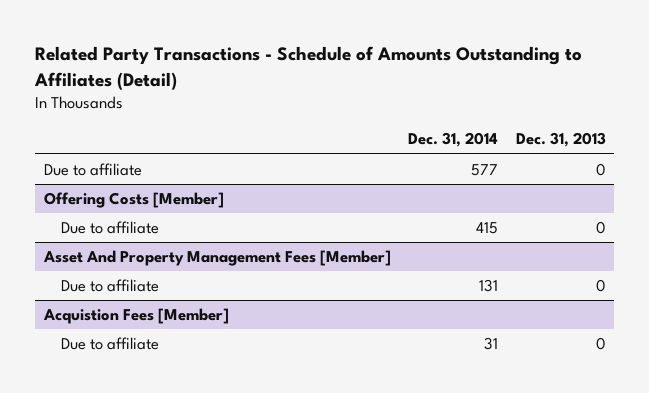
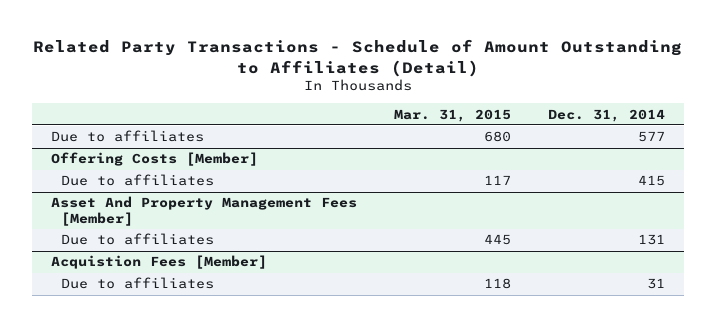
- Related Party Transactions - Schedule of Amounts Outstanding to Affiliates (Detail)
+ Related Party Transactions - Schedule of Amount Outstanding to Affiliates (Detail)
- | Dec. 31, 2014 | Dec. 31, 2013
+ | Mar. 31, 2015 | Dec. 31, 2014
- Due to affiliate | 577 | 0
+ Due to affiliates | 680 | 577
@ Offering Costs [Member]
- Due to affiliate | 415 | 0
+ Due to affiliates | 117 | 415
@ Asset And Property Management Fees [Member]
- Due to affiliate | 131 | 0
+ Due to affiliates | 445 | 131
@ Acquistion Fees [Member]
- Due to affiliate | 31 | 0
+ Due to affiliates | 118 | 31

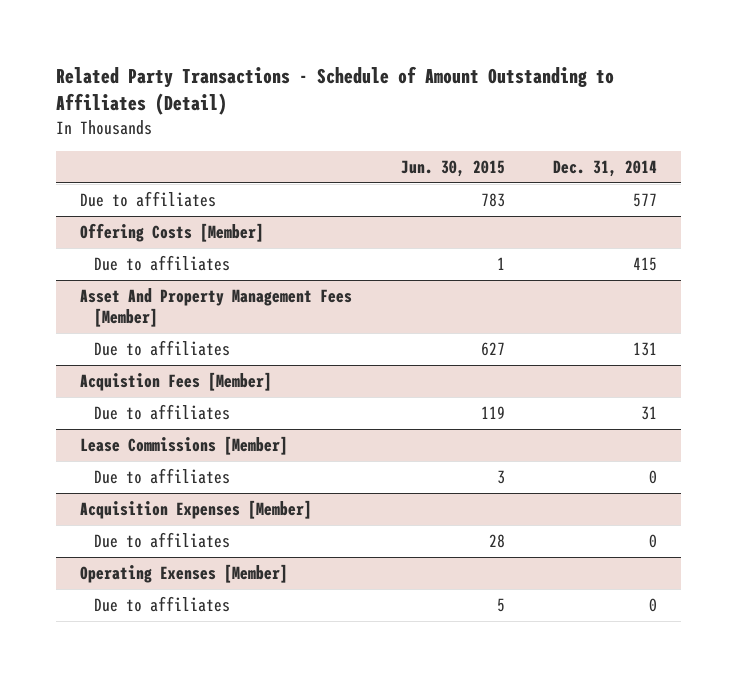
- | Mar. 31, 2015 | Dec. 31, 2014
+ | Jun. 30, 2015 | Dec. 31, 2014
+ Lease Commissions [Member]
+ Due to affiliates | 3 | 0
+ Acquisition Expenses [Member]
+ Due to affiliates | 28 | 0
+ Operating Exenses [Member]
+ Due to affiliates | 5 | 0

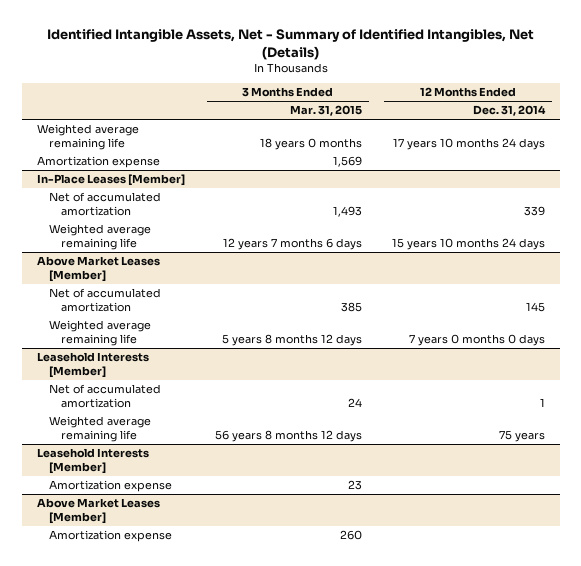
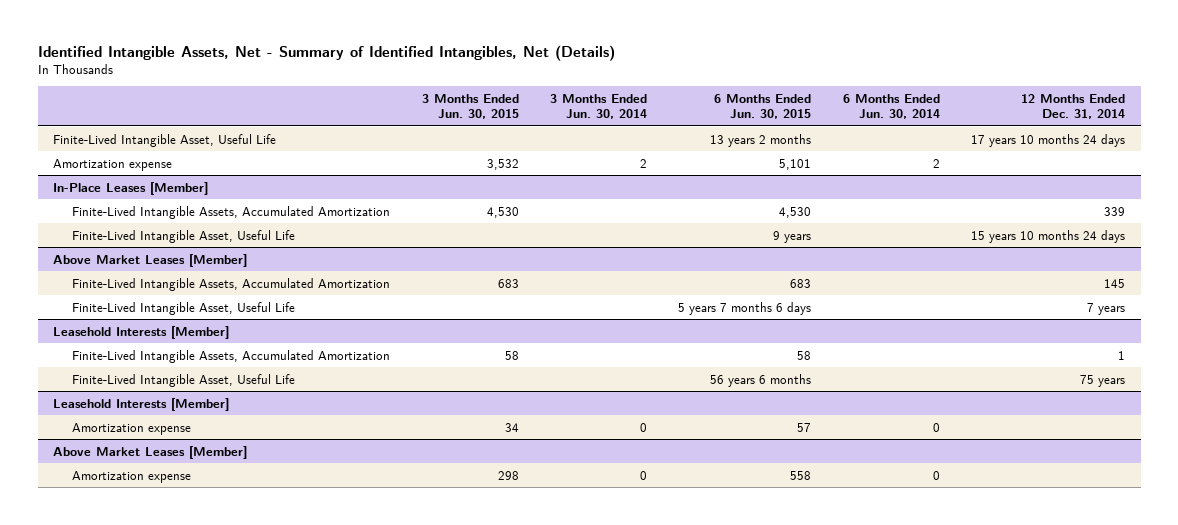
- | 3 Months Ended Mar. 31, 2015 | 12 Months Ended Dec. 31, 2014
+ | 3 Months Ended Jun. 30, 2015 | 3 Months Ended Jun. 30, 2014 | 6 Months Ended Jun. 30, 2015 | 6 Months Ended Jun. 30, 2014 | 12 Months Ended Dec. 31, 2014
- Weighted average remaining life | 18 years 0 months | 17 years 10 months 24 days
+ Finite-Lived Intangible Asset, Useful Life | | | 13 years 2 months | | 17 years 10 months 24 days
@ In-Place Leases [Member]
- Net of accumulated amortization | 1,493 | 339
- Weighted average remaining life | 12 years 7 months 6 days | 15 years 10 months 24 days
+ Finite-Lived Intangible Assets, Accumulated Amortization | 4,530 | | 4,530 | | 339
+ Finite-Lived Intangible Asset, Useful Life | | | 9 years | | 15 years 10 months 24 days
@ Above Market Leases [Member]
- Net of accumulated amortization | 385 | 145
- Weighted average remaining life | 5 years 8 months 12 days | 7 years 0 months 0 days
+ Finite-Lived Intangible Assets, Accumulated Amortization | 683 | | 683 | | 145
+ Finite-Lived Intangible Asset, Useful Life | | | 5 years 7 months 6 days | | 7 years
@ Leasehold Interests [Member]
- Net of accumulated amortization | 24 | 1
- Weighted average remaining life | 56 years 8 months 12 days | 75 years
+ Finite-Lived Intangible Assets, Accumulated Amortization | 58 | | 58 | | 1
+ Finite-Lived Intangible Asset, Useful Life | | | 56 years 6 months | | 75 years

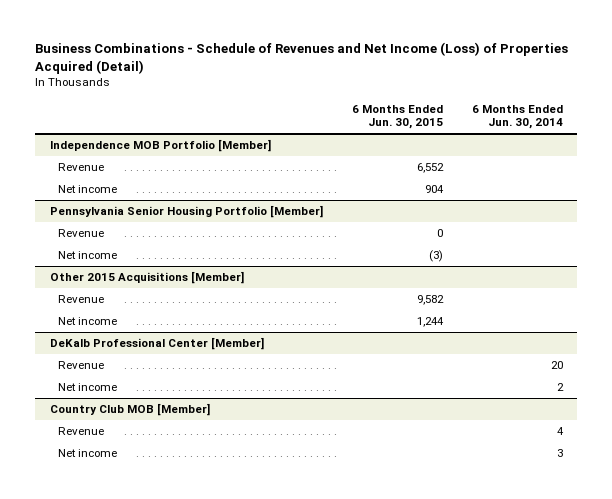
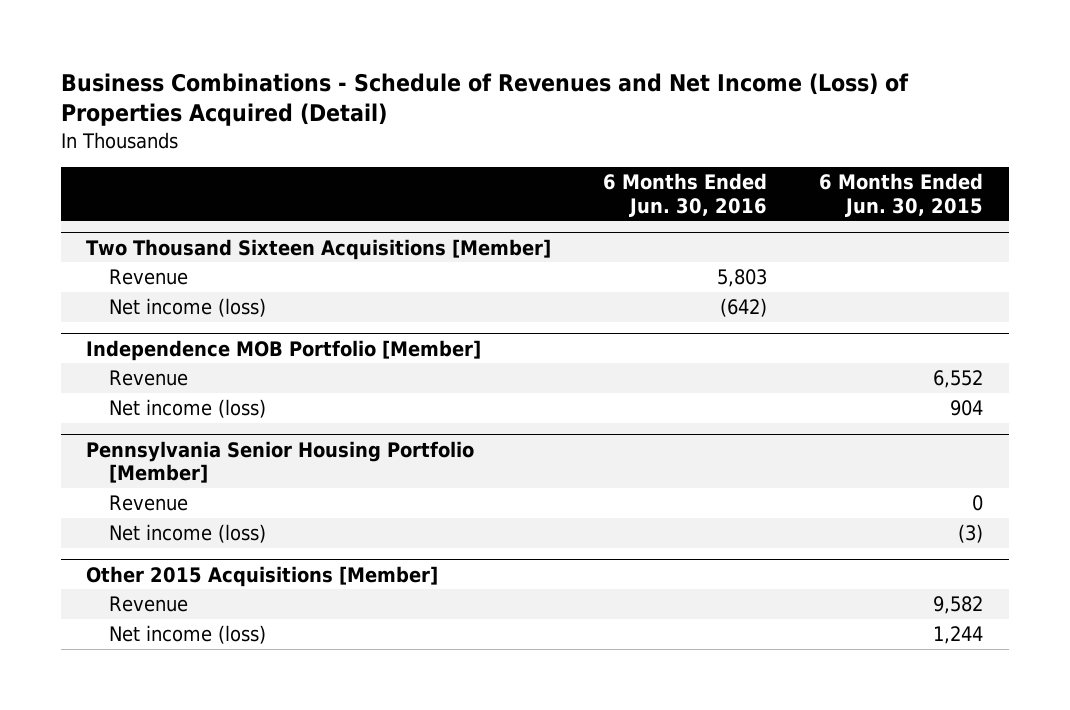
- | 6 Months Ended Jun. 30, 2015 | 6 Months Ended Jun. 30, 2014
+ | 6 Months Ended Jun. 30, 2016 | 6 Months Ended Jun. 30, 2015
+ Two Thousand Sixteen Acquisitions [Member]
+ Revenue | 5,803 |
+ Net income (loss) | (642) |
@ Independence MOB Portfolio [Member]
- Net income | 904 |
+ Net income (loss) | | 904
@ Pennsylvania Senior Housing Portfolio [Member]
- Net income | (3) |
+ Net income (loss) | | (3)
@ Other 2015 Acquisitions [Member]
- Net income | 1,244 |
- DeKalb Professional Center [Member]
- Revenue | | 20
- Net income | | 2
- Country Club MOB [Member]
- Revenue | | 4
- Net income | | 3
@ Other 2015 Acquisitions [Member]
+ Net income (loss) | | 1,244

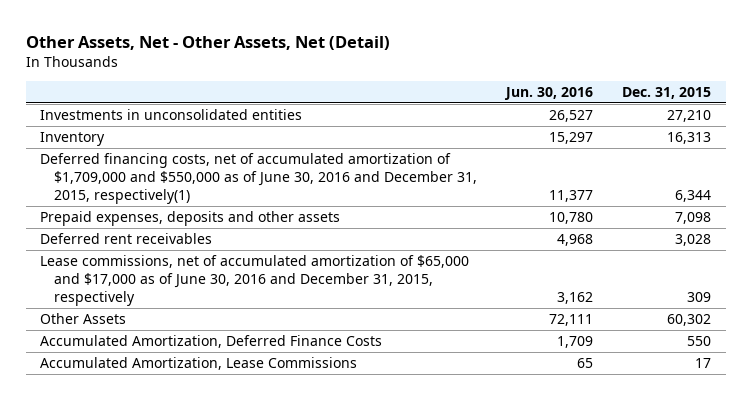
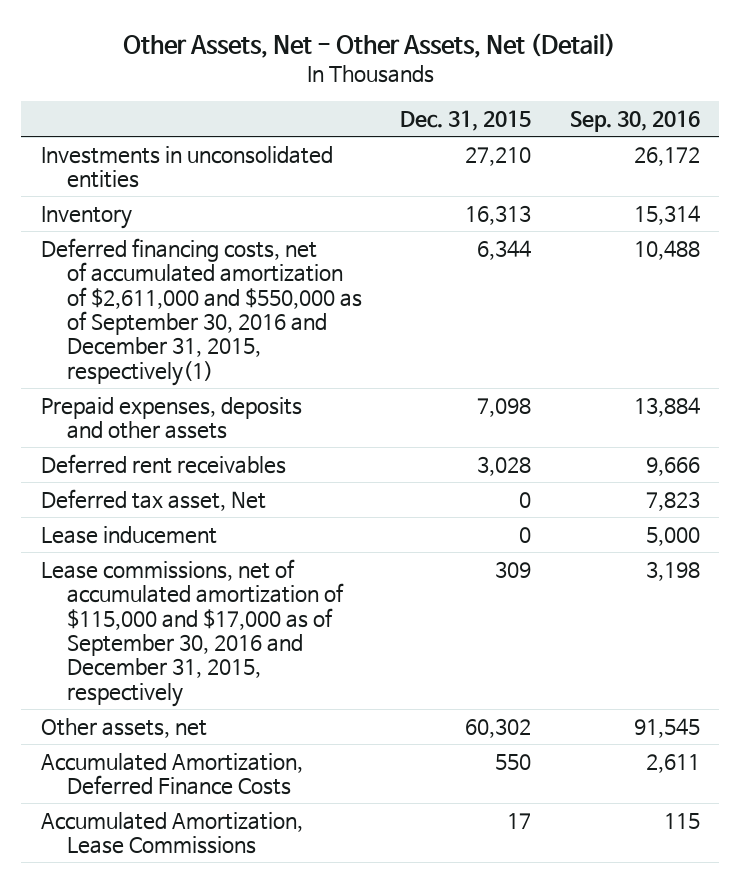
- | Jun. 30, 2016 | Dec. 31, 2015
+ | Dec. 31, 2015 | Sep. 30, 2016
- Deferred financing costs, net of accumulated amortization of $1,709,000 and $550,000 as of June 30, 2016 and December 31, 2015, respectively(1) | 11,377 | 6,344
+ Deferred financing costs, net of accumulated amortization of $2,611,000 and $550,000 as of September 30, 2016 and December 31, 2015, respectively(1) | 6,344 | 10,488
- Lease commissions, net of accumulated amortization of $65,000 and $17,000 as of June 30, 2016 and December 31, 2015, respectively | 3,162 | 309
- Other Assets | 72,111 | 60,302
+ Deferred tax asset, Net | 0 | 7,823
+ Lease inducement | 0 | 5,000
+ Lease commissions, net of accumulated amortization of $115,000 and $17,000 as of September 30, 2016 and December 31, 2015, respectively | 309 | 3,198
+ Other assets, net | 60,302 | 91,545

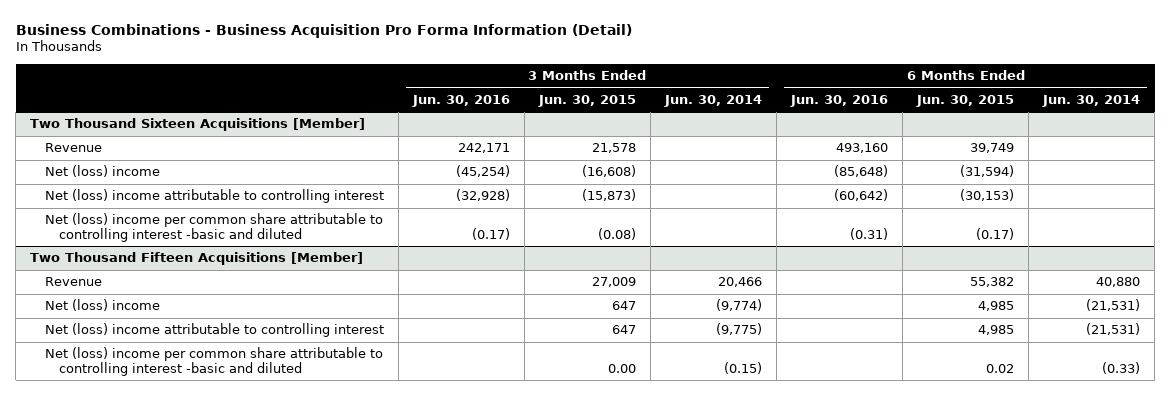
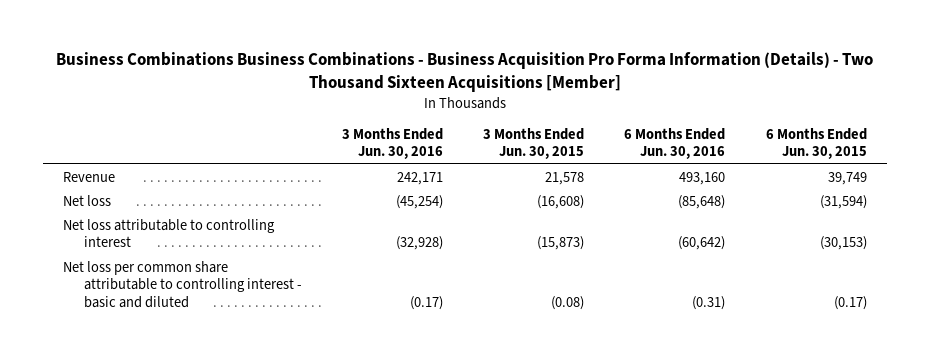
- Business Combinations - Business Acquisition Pro Forma Information (Detail)
+ Business Combinations Business Combinations - Business Acquisition Pro Forma Information (Details) - Two Thousand Sixteen Acquisitions [Member]
- | 3 Months Ended Jun. 30, 2016 | 3 Months Ended Jun. 30, 2015 | 3 Months Ended Jun. 30, 2014 | 6 Months Ended Jun. 30, 2016 | 6 Months Ended Jun. 30, 2015 | 6 Months Ended Jun. 30, 2014
+ | 3 Months Ended Jun. 30, 2016 | 3 Months Ended Jun. 30, 2015 | 6 Months Ended Jun. 30, 2016 | 6 Months Ended Jun. 30, 2015
- Two Thousand Sixteen Acquisitions [Member]
- Net (loss) income | (45,254) | (16,608) | | (85,648) | (31,594) |
- Net (loss) income attributable to controlling interest | (32,928) | (15,873) | | (60,642) | (30,153) |
- Net (loss) income per common share attributable to controlling interest -basic and diluted | (0.17) | (0.08) | | (0.31) | (0.17) |
- Two Thousand Fifteen Acquisitions [Member]
- Revenue | | 27,009 | 20,466 | | 55,382 | 40,880
- Net (loss) income | | 647 | (9,774) | | 4,985 | (21,531)
- Net (loss) income attributable to controlling interest | | 647 | (9,775) | | 4,985 | (21,531)
- Net (loss) income per common share attributable to controlling interest -basic and diluted | | 0.00 | (0.15) | | 0.02 | (0.33)
+ Net loss | (45,254) | (16,608) | (85,648) | (31,594)
+ Net loss attributable to controlling interest | (32,928) | (15,873) | (60,642) | (30,153)
+ Net loss per common share attributable to controlling interest - basic and diluted | (0.17) | (0.08) | (0.31) | (0.17)

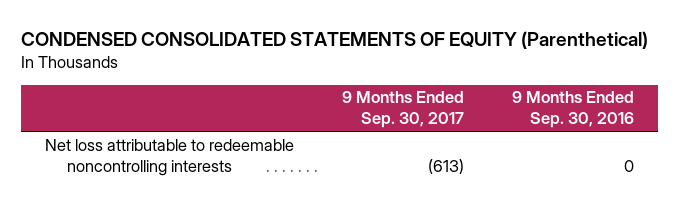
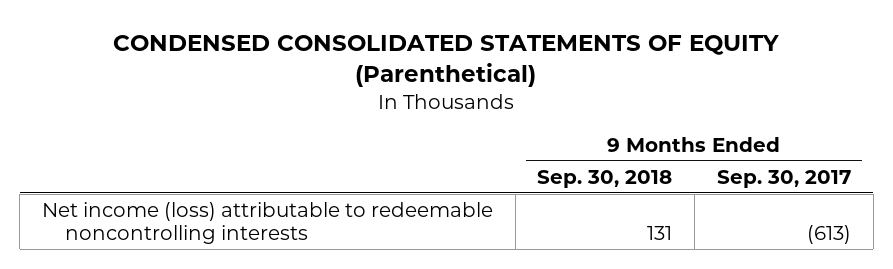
- | 9 Months Ended Sep. 30, 2017 | 9 Months Ended Sep. 30, 2016
+ | 9 Months Ended Sep. 30, 2018 | 9 Months Ended Sep. 30, 2017
- Net loss attributable to redeemable noncontrolling interests | (613) | 0
+ Net income (loss) attributable to redeemable noncontrolling interests | 131 | (613)

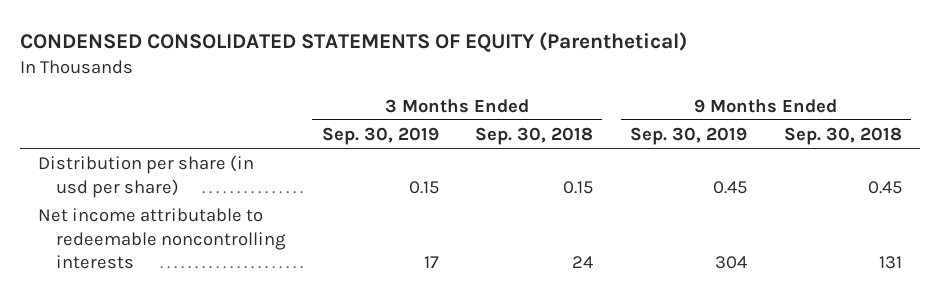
- | 9 Months Ended Sep. 30, 2018 | 9 Months Ended Sep. 30, 2017
+ | 3 Months Ended Sep. 30, 2019 | 3 Months Ended Sep. 30, 2018 | 9 Months Ended Sep. 30, 2019 | 9 Months Ended Sep. 30, 2018
- Net income (loss) attributable to redeemable noncontrolling interests | 131 | (613)
+ Distribution per share (in usd per share) | 0.15 | 0.15 | 0.45 | 0.45
+ Net income attributable to redeemable noncontrolling interests | 17 | 24 | 304 | 131

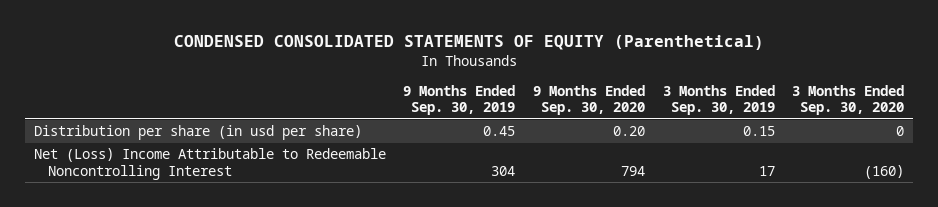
- | 3 Months Ended Sep. 30, 2019 | 3 Months Ended Sep. 30, 2018 | 9 Months Ended Sep. 30, 2019 | 9 Months Ended Sep. 30, 2018
+ | 9 Months Ended Sep. 30, 2019 | 9 Months Ended Sep. 30, 2020 | 3 Months Ended Sep. 30, 2019 | 3 Months Ended Sep. 30, 2020
- Net income attributable to redeemable noncontrolling interests | 17 | 24 | 304 | 131
+ Net (Loss) Income Attributable to Redeemable Noncontrolling Interest | 304 | 794 | 17 | (160)

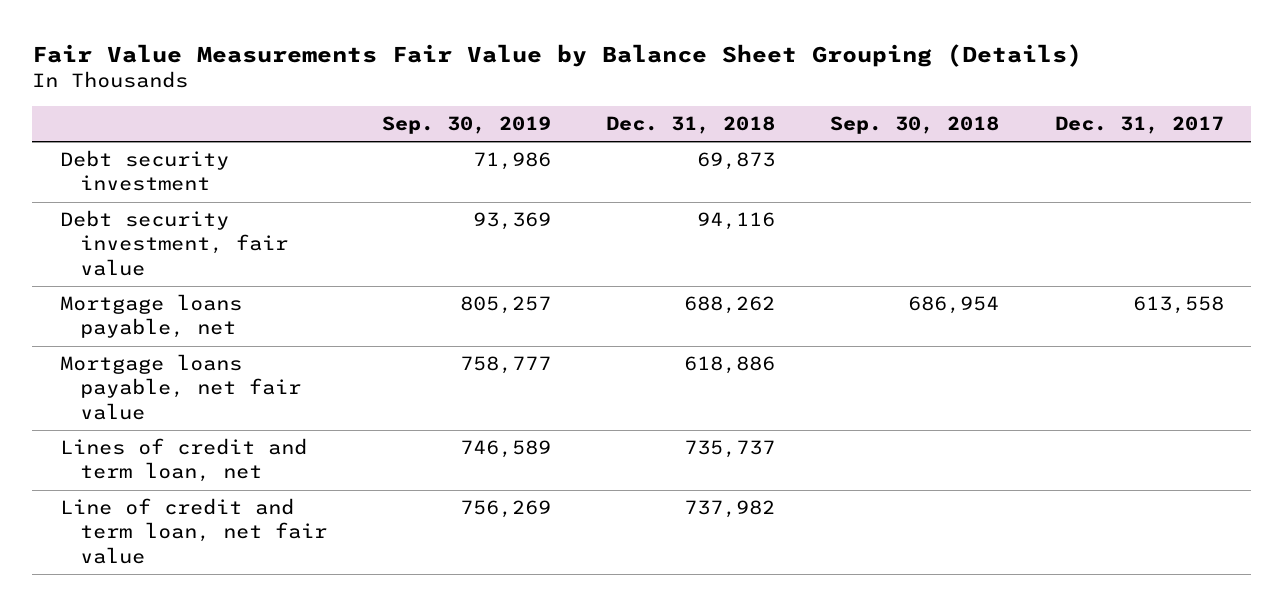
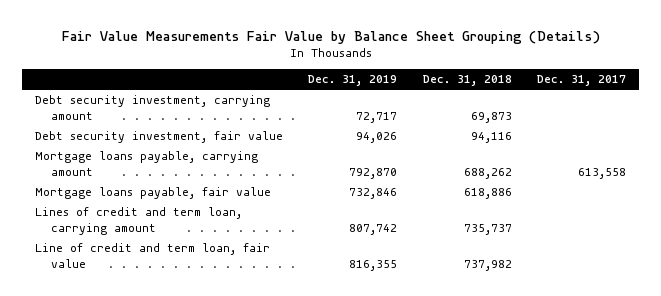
- | Sep. 30, 2019 | Dec. 31, 2018 | Sep. 30, 2018 | Dec. 31, 2017
+ | Dec. 31, 2019 | Dec. 31, 2018 | Dec. 31, 2017
- Debt security investment | 71,986 | 69,873 | |
+ Debt security investment, carrying amount | 72,717 | 69,873 |
- Mortgage loans payable, net | 805,257 | 688,262 | 686,954 | 613,558
- Mortgage loans payable, net fair value | 758,777 | 618,886 | |
- Lines of credit and term loan, net | 746,589 | 735,737 | |
- Line of credit and term loan, net fair value | 756,269 | 737,982 | |
+ Mortgage loans payable, carrying amount | 792,870 | 688,262 | 613,558
+ Mortgage loans payable, fair value | 732,846 | 618,886 |
+ Lines of credit and term loan, carrying amount | 807,742 | 735,737 |
+ Line of credit and term loan, fair value | 816,355 | 737,982 |

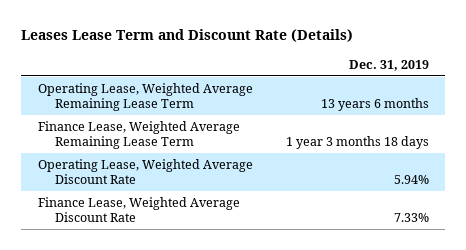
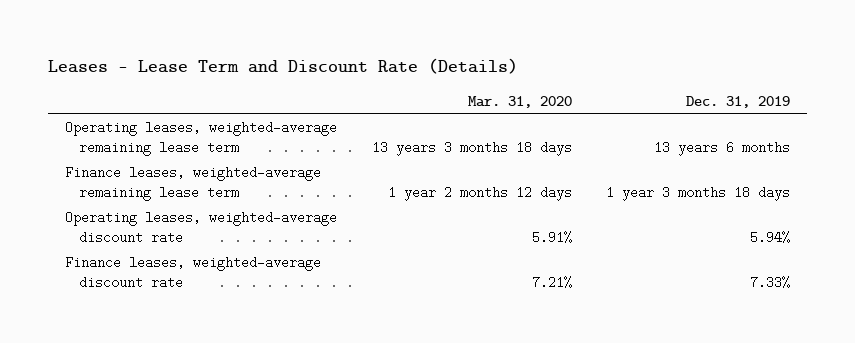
- Leases Lease Term and Discount Rate (Details)
+ Leases - Lease Term and Discount Rate (Details)
- | Dec. 31, 2019
+ | Mar. 31, 2020 | Dec. 31, 2019
- Operating Lease, Weighted Average Remaining Lease Term | 13 years 6 months
- Finance Lease, Weighted Average Remaining Lease Term | 1 year 3 months 18 days
- Operating Lease, Weighted Average Discount Rate | 5.94%
- Finance Lease, Weighted Average Discount Rate | 7.33%
+ Operating leases, weighted-average remaining lease term | 13 years 3 months 18 days | 13 years 6 months
+ Finance leases, weighted-average remaining lease term | 1 year 2 months 12 days | 1 year 3 months 18 days
+ Operating leases, weighted-average discount rate | 5.91% | 5.94%
+ Finance leases, weighted-average discount rate | 7.21% | 7.33%

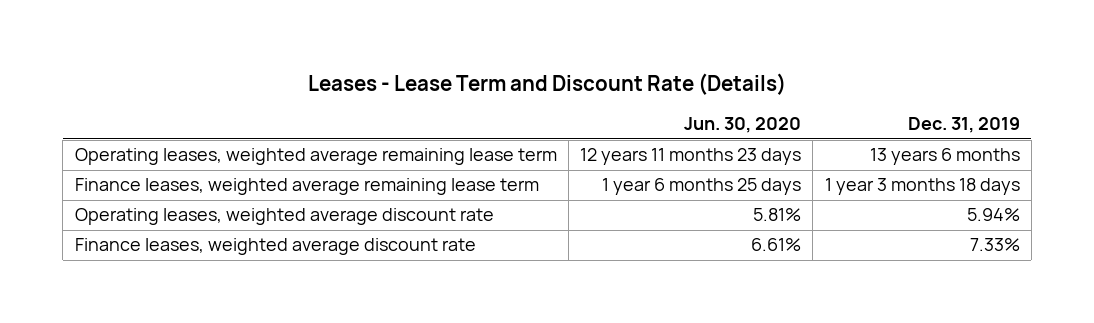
- | Mar. 31, 2020 | Dec. 31, 2019
+ | Jun. 30, 2020 | Dec. 31, 2019
- Operating leases, weighted-average remaining lease term | 13 years 3 months 18 days | 13 years 6 months
- Finance leases, weighted-average remaining lease term | 1 year 2 months 12 days | 1 year 3 months 18 days
- Operating leases, weighted-average discount rate | 5.91% | 5.94%
- Finance leases, weighted-average discount rate | 7.21% | 7.33%
+ Operating leases, weighted average remaining lease term | 12 years 11 months 23 days | 13 years 6 months
+ Finance leases, weighted average remaining lease term | 1 year 6 months 25 days | 1 year 3 months 18 days
+ Operating leases, weighted average discount rate | 5.81% | 5.94%
+ Finance leases, weighted average discount rate | 6.61% | 7.33%

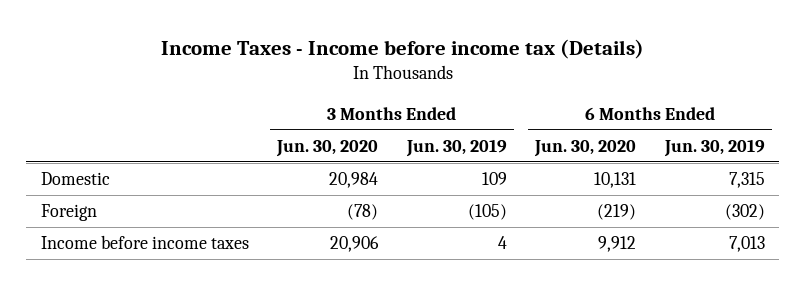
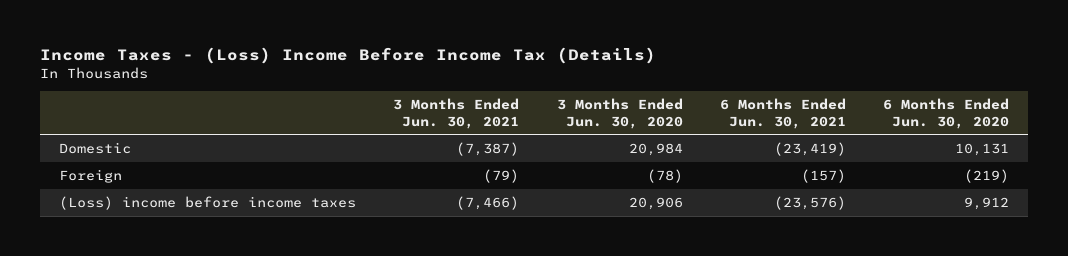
- Income Taxes - Income before income tax (Details)
+ Income Taxes - (Loss) Income Before Income Tax (Details)
- | 3 Months Ended Jun. 30, 2020 | 3 Months Ended Jun. 30, 2019 | 6 Months Ended Jun. 30, 2020 | 6 Months Ended Jun. 30, 2019
+ | 3 Months Ended Jun. 30, 2021 | 3 Months Ended Jun. 30, 2020 | 6 Months Ended Jun. 30, 2021 | 6 Months Ended Jun. 30, 2020
- Income before income taxes | 20,906 | 4 | 9,912 | 7,013
+ (Loss) income before income taxes | (7,466) | 20,906 | (23,576) | 9,912

